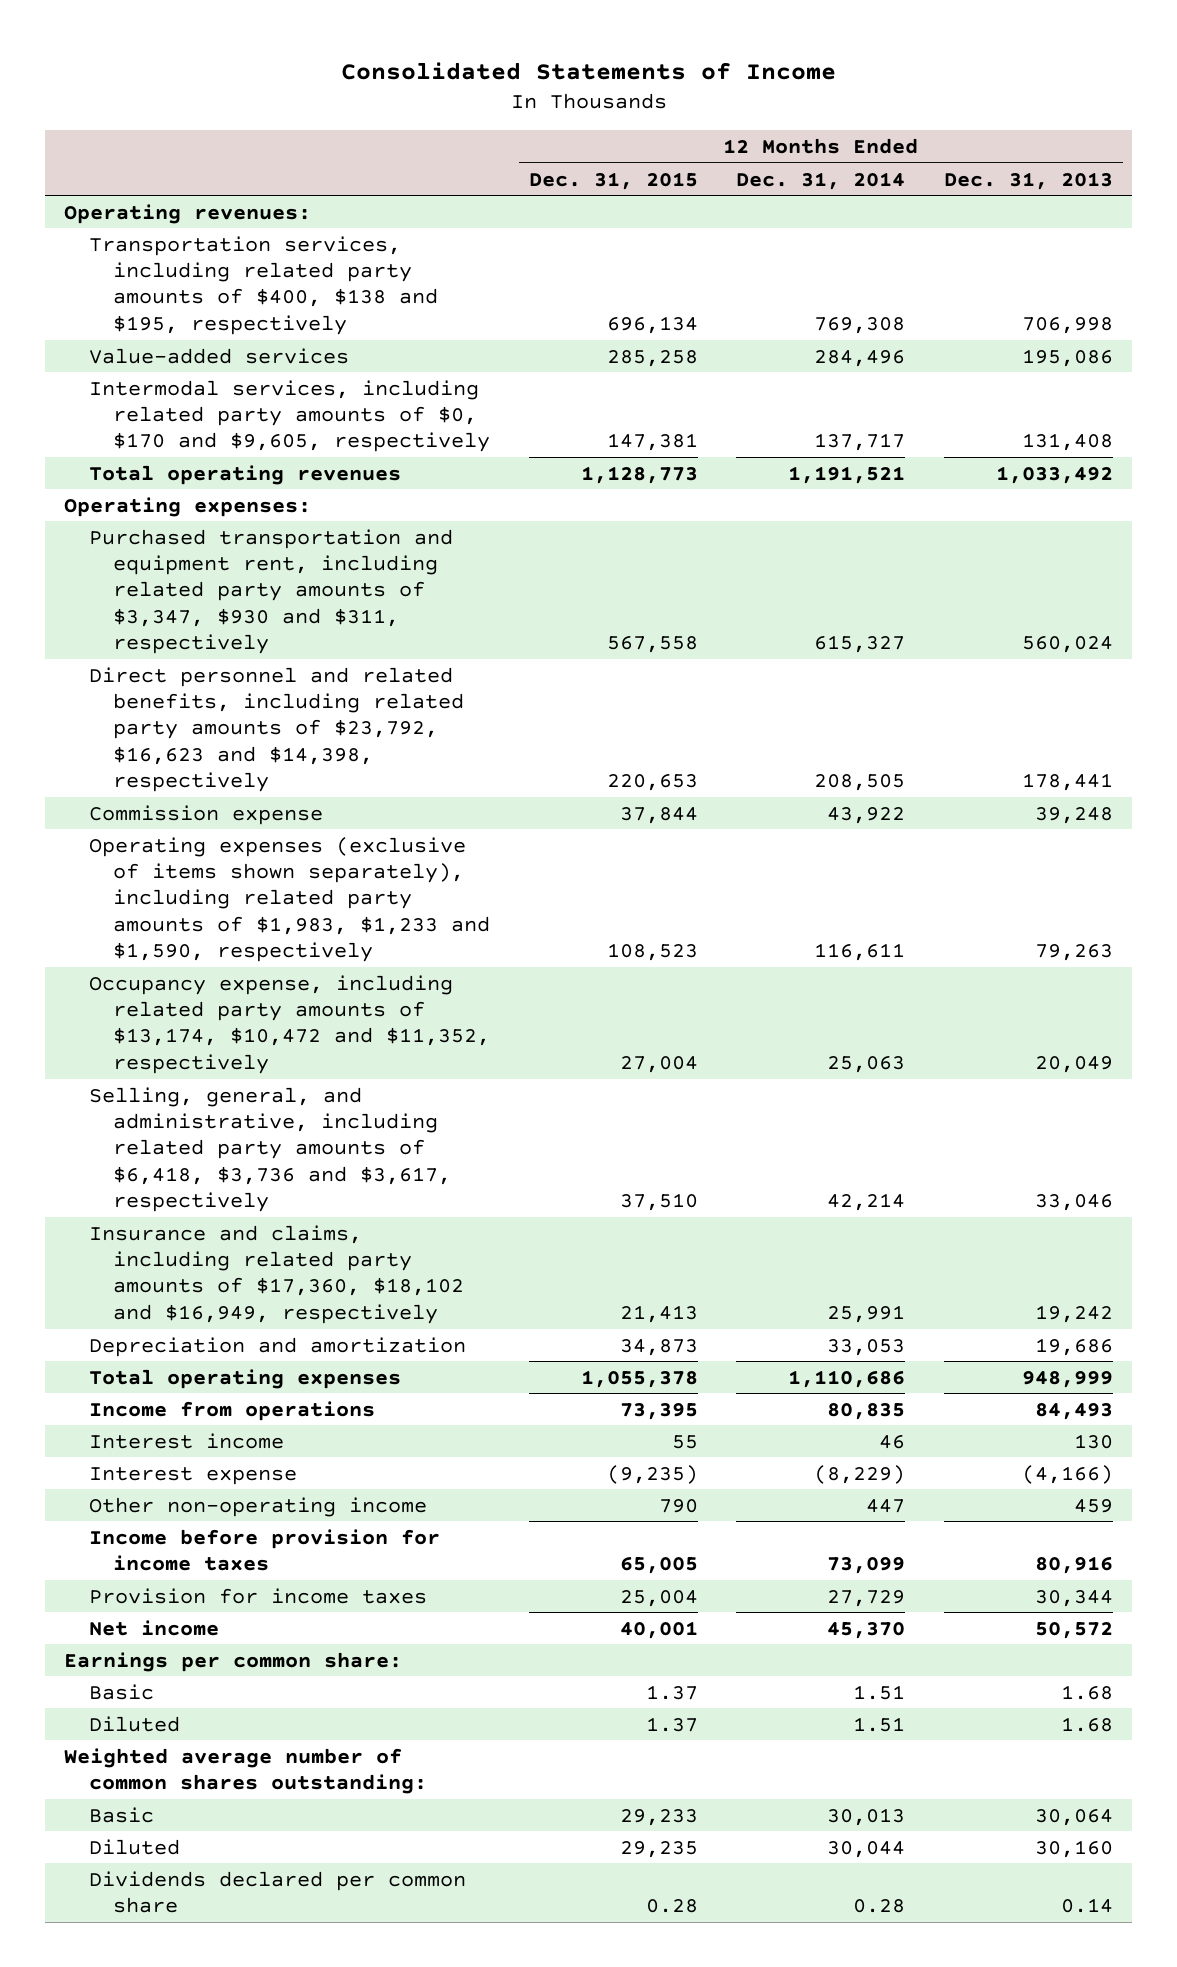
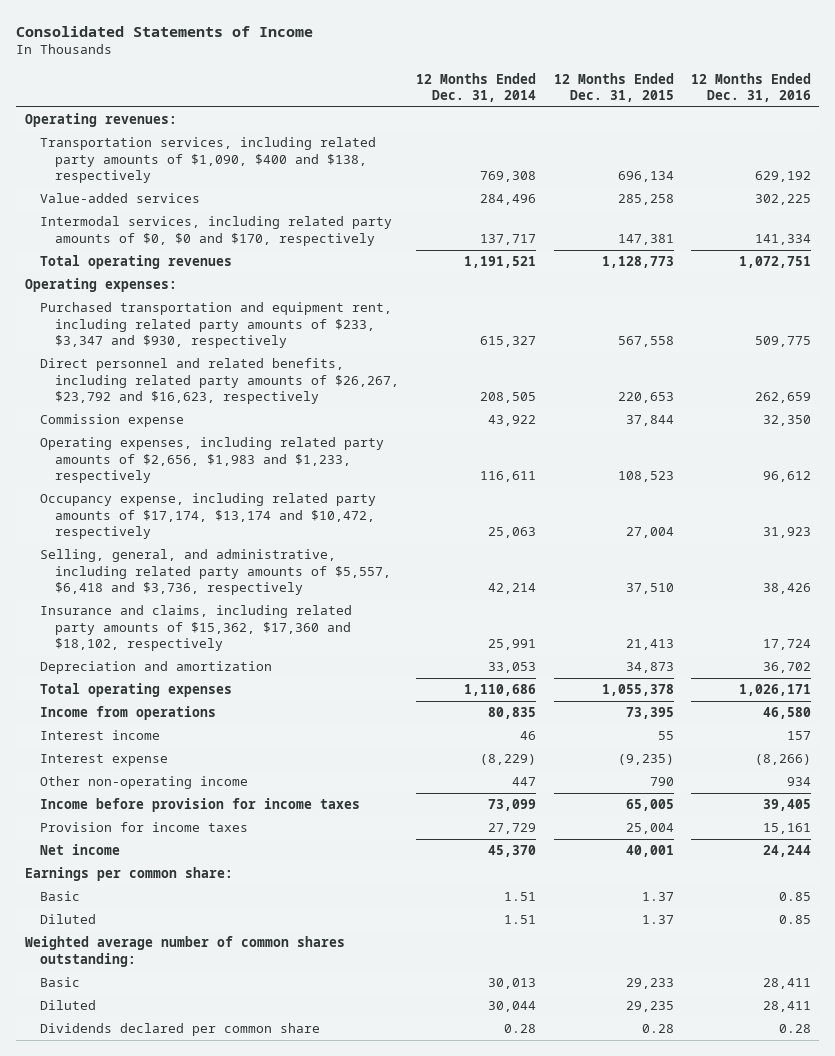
- | 12 Months Ended Dec. 31, 2015 | 12 Months Ended Dec. 31, 2014 | 12 Months Ended Dec. 31, 2013
+ | 12 Months Ended Dec. 31, 2014 | 12 Months Ended Dec. 31, 2015 | 12 Months Ended Dec. 31, 2016
- Transportation services, including related party amounts of $400, $138 and $195, respectively | 696,134 | 769,308 | 706,998
+ Transportation services, including related party amounts of $1,090, $400 and $138, respectively | 769,308 | 696,134 | 629,192
- Intermodal services, including related party amounts of $0, $170 and $9,605, respectively | 147,381 | 137,717 | 131,408
+ Intermodal services, including related party amounts of $0, $0 and $170, respectively | 137,717 | 147,381 | 141,334
- Purchased transportation and equipment rent, including related party amounts of $3,347, $930 and $311, respectively | 567,558 | 615,327 | 560,024
- Direct personnel and related benefits, including related party amounts of $23,792, $16,623 and $14,398, respectively | 220,653 | 208,505 | 178,441
+ Purchased transportation and equipment rent, including related party amounts of $233, $3,347 and $930, respectively | 615,327 | 567,558 | 509,775
+ Direct personnel and related benefits, including related party amounts of $26,267, $23,792 and $16,623, respectively | 208,505 | 220,653 | 262,659
- Operating expenses (exclusive of items shown separately), including related party amounts of $1,983, $1,233 and $1,590, respectively | 108,523 | 116,611 | 79,263
- Occupancy expense, including related party amounts of $13,174, $10,472 and $11,352, respectively | 27,004 | 25,063 | 20,049
- Selling, general, and administrative, including related party amounts of $6,418, $3,736 and $3,617, respectively | 37,510 | 42,214 | 33,046
- Insurance and claims, including related party amounts of $17,360, $18,102 and $16,949, respectively | 21,413 | 25,991 | 19,242
+ Operating expenses, including related party amounts of $2,656, $1,983 and $1,233, respectively | 116,611 | 108,523 | 96,612
+ Occupancy expense, including related party amounts of $17,174, $13,174 and $10,472, respectively | 25,063 | 27,004 | 31,923
+ Selling, general, and administrative, including related party amounts of $5,557, $6,418 and $3,736, respectively | 42,214 | 37,510 | 38,426
+ Insurance and claims, including related party amounts of $15,362, $17,360 and $18,102, respectively | 25,991 | 21,413 | 17,724

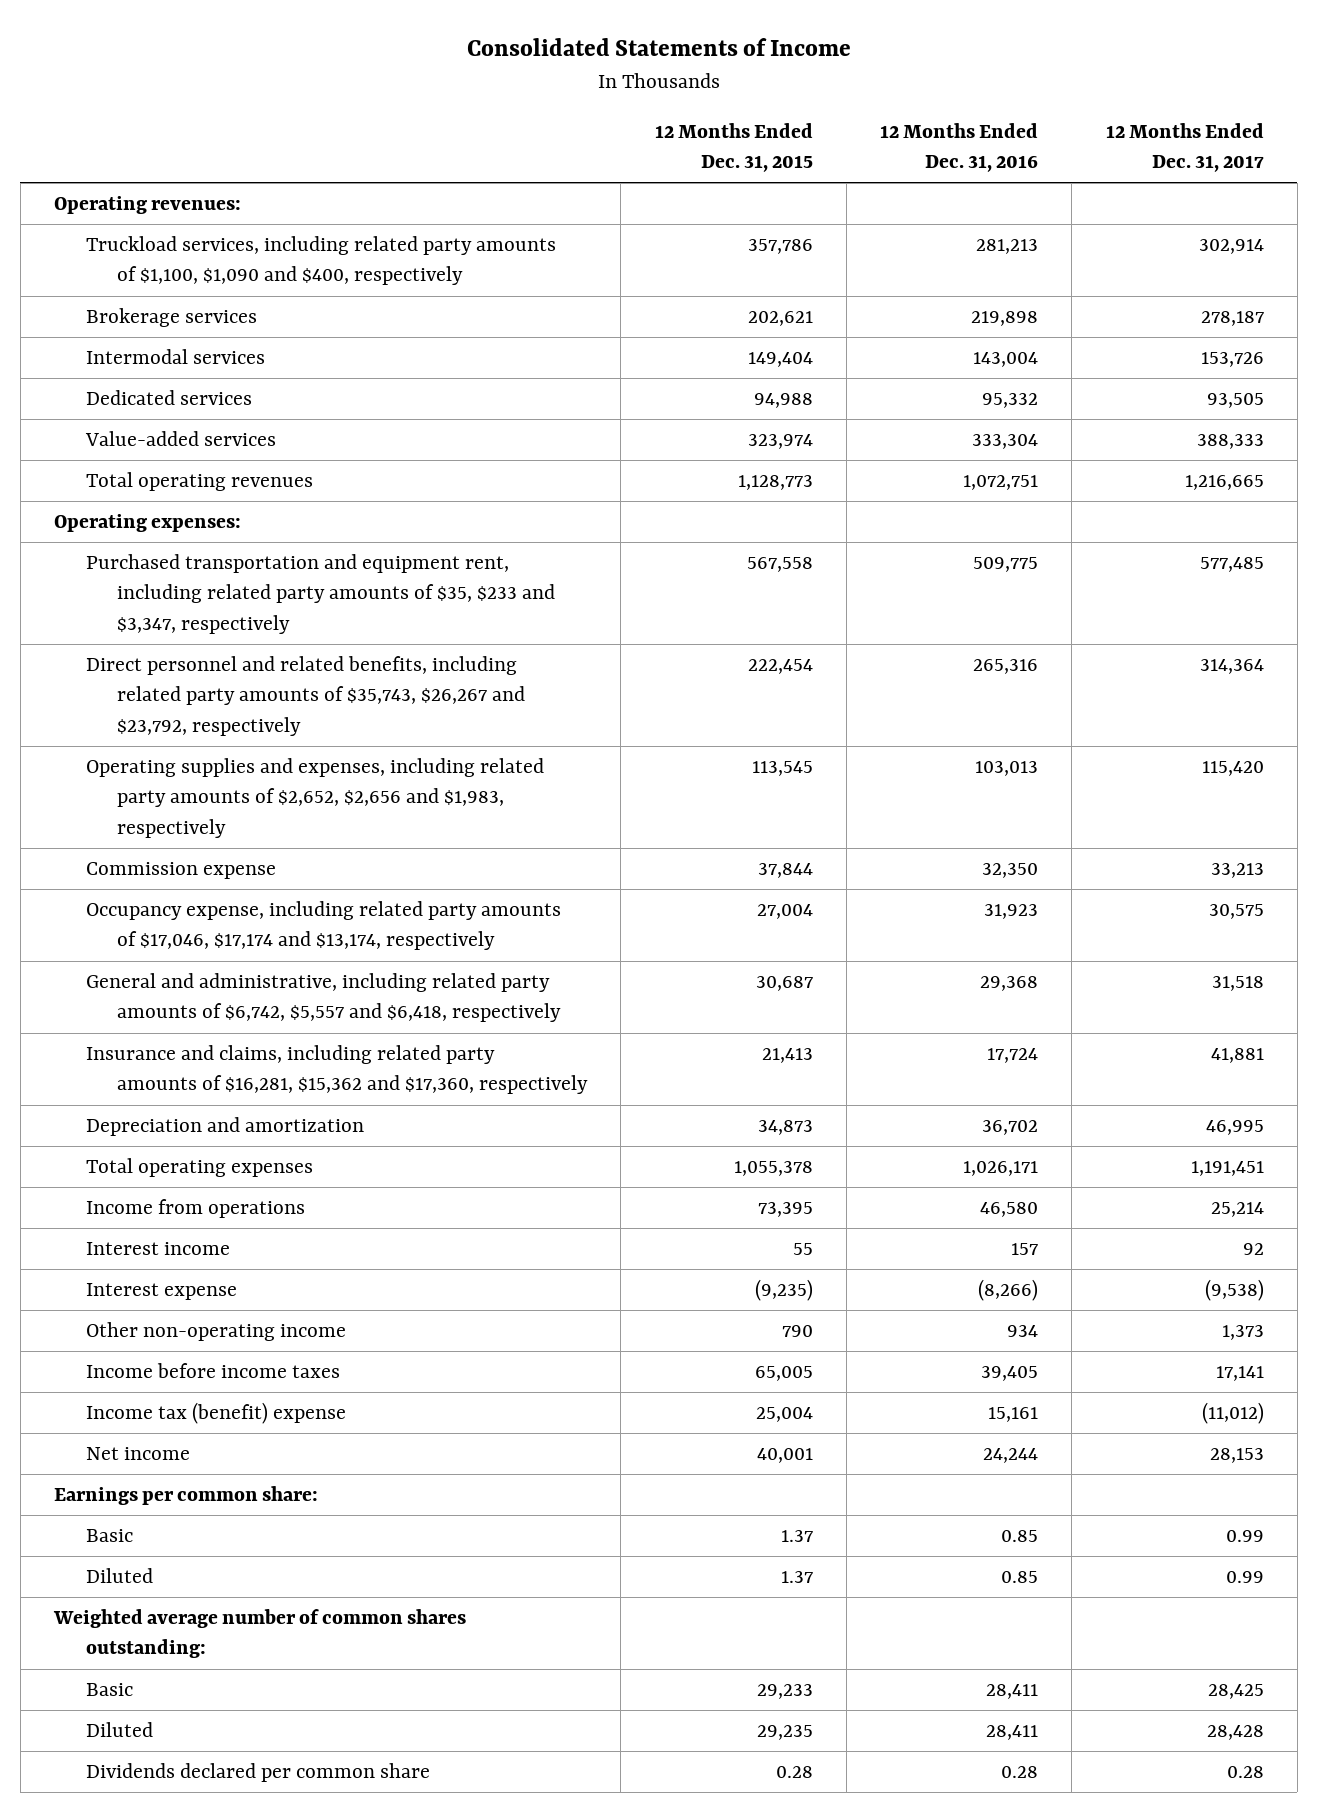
- | 12 Months Ended Dec. 31, 2014 | 12 Months Ended Dec. 31, 2015 | 12 Months Ended Dec. 31, 2016
+ | 12 Months Ended Dec. 31, 2015 | 12 Months Ended Dec. 31, 2016 | 12 Months Ended Dec. 31, 2017
- Transportation services, including related party amounts of $1,090, $400 and $138, respectively | 769,308 | 696,134 | 629,192
- Value-added services | 284,496 | 285,258 | 302,225
- Intermodal services, including related party amounts of $0, $0 and $170, respectively | 137,717 | 147,381 | 141,334
+ Truckload services, including related party amounts of $1,100, $1,090 and $400, respectively | 357,786 | 281,213 | 302,914
+ Brokerage services | 202,621 | 219,898 | 278,187
+ Intermodal services | 149,404 | 143,004 | 153,726
+ Dedicated services | 94,988 | 95,332 | 93,505
+ Value-added services | 323,974 | 333,304 | 388,333
- Purchased transportation and equipment rent, including related party amounts of $233, $3,347 and $930, respectively | 615,327 | 567,558 | 509,775
- Direct personnel and related benefits, including related party amounts of $26,267, $23,792 and $16,623, respectively | 208,505 | 220,653 | 262,659
+ Purchased transportation and equipment rent, including related party amounts of $35, $233 and $3,347, respectively | 567,558 | 509,775 | 577,485
+ Direct personnel and related benefits, including related party amounts of $35,743, $26,267 and $23,792, respectively | 222,454 | 265,316 | 314,364
+ Operating supplies and expenses, including related party amounts of $2,652, $2,656 and $1,983, respectively | 113,545 | 103,013 | 115,420
- Operating expenses, including related party amounts of $2,656, $1,983 and $1,233, respectively | 116,611 | 108,523 | 96,612
- Occupancy expense, including related party amounts of $17,174, $13,174 and $10,472, respectively | 25,063 | 27,004 | 31,923
- Selling, general, and administrative, including related party amounts of $5,557, $6,418 and $3,736, respectively | 42,214 | 37,510 | 38,426
- Insurance and claims, including related party amounts of $15,362, $17,360 and $18,102, respectively | 25,991 | 21,413 | 17,724
+ Occupancy expense, including related party amounts of $17,046, $17,174 and $13,174, respectively | 27,004 | 31,923 | 30,575
+ General and administrative, including related party amounts of $6,742, $5,557 and $6,418, respectively | 30,687 | 29,368 | 31,518
+ Insurance and claims, including related party amounts of $16,281, $15,362 and $17,360, respectively | 21,413 | 17,724 | 41,881
- Income before provision for income taxes | 73,099 | 65,005 | 39,405
- Provision for income taxes | 27,729 | 25,004 | 15,161
+ Income before income taxes | 65,005 | 39,405 | 17,141
+ Income tax (benefit) expense | 25,004 | 15,161 | (11,012)

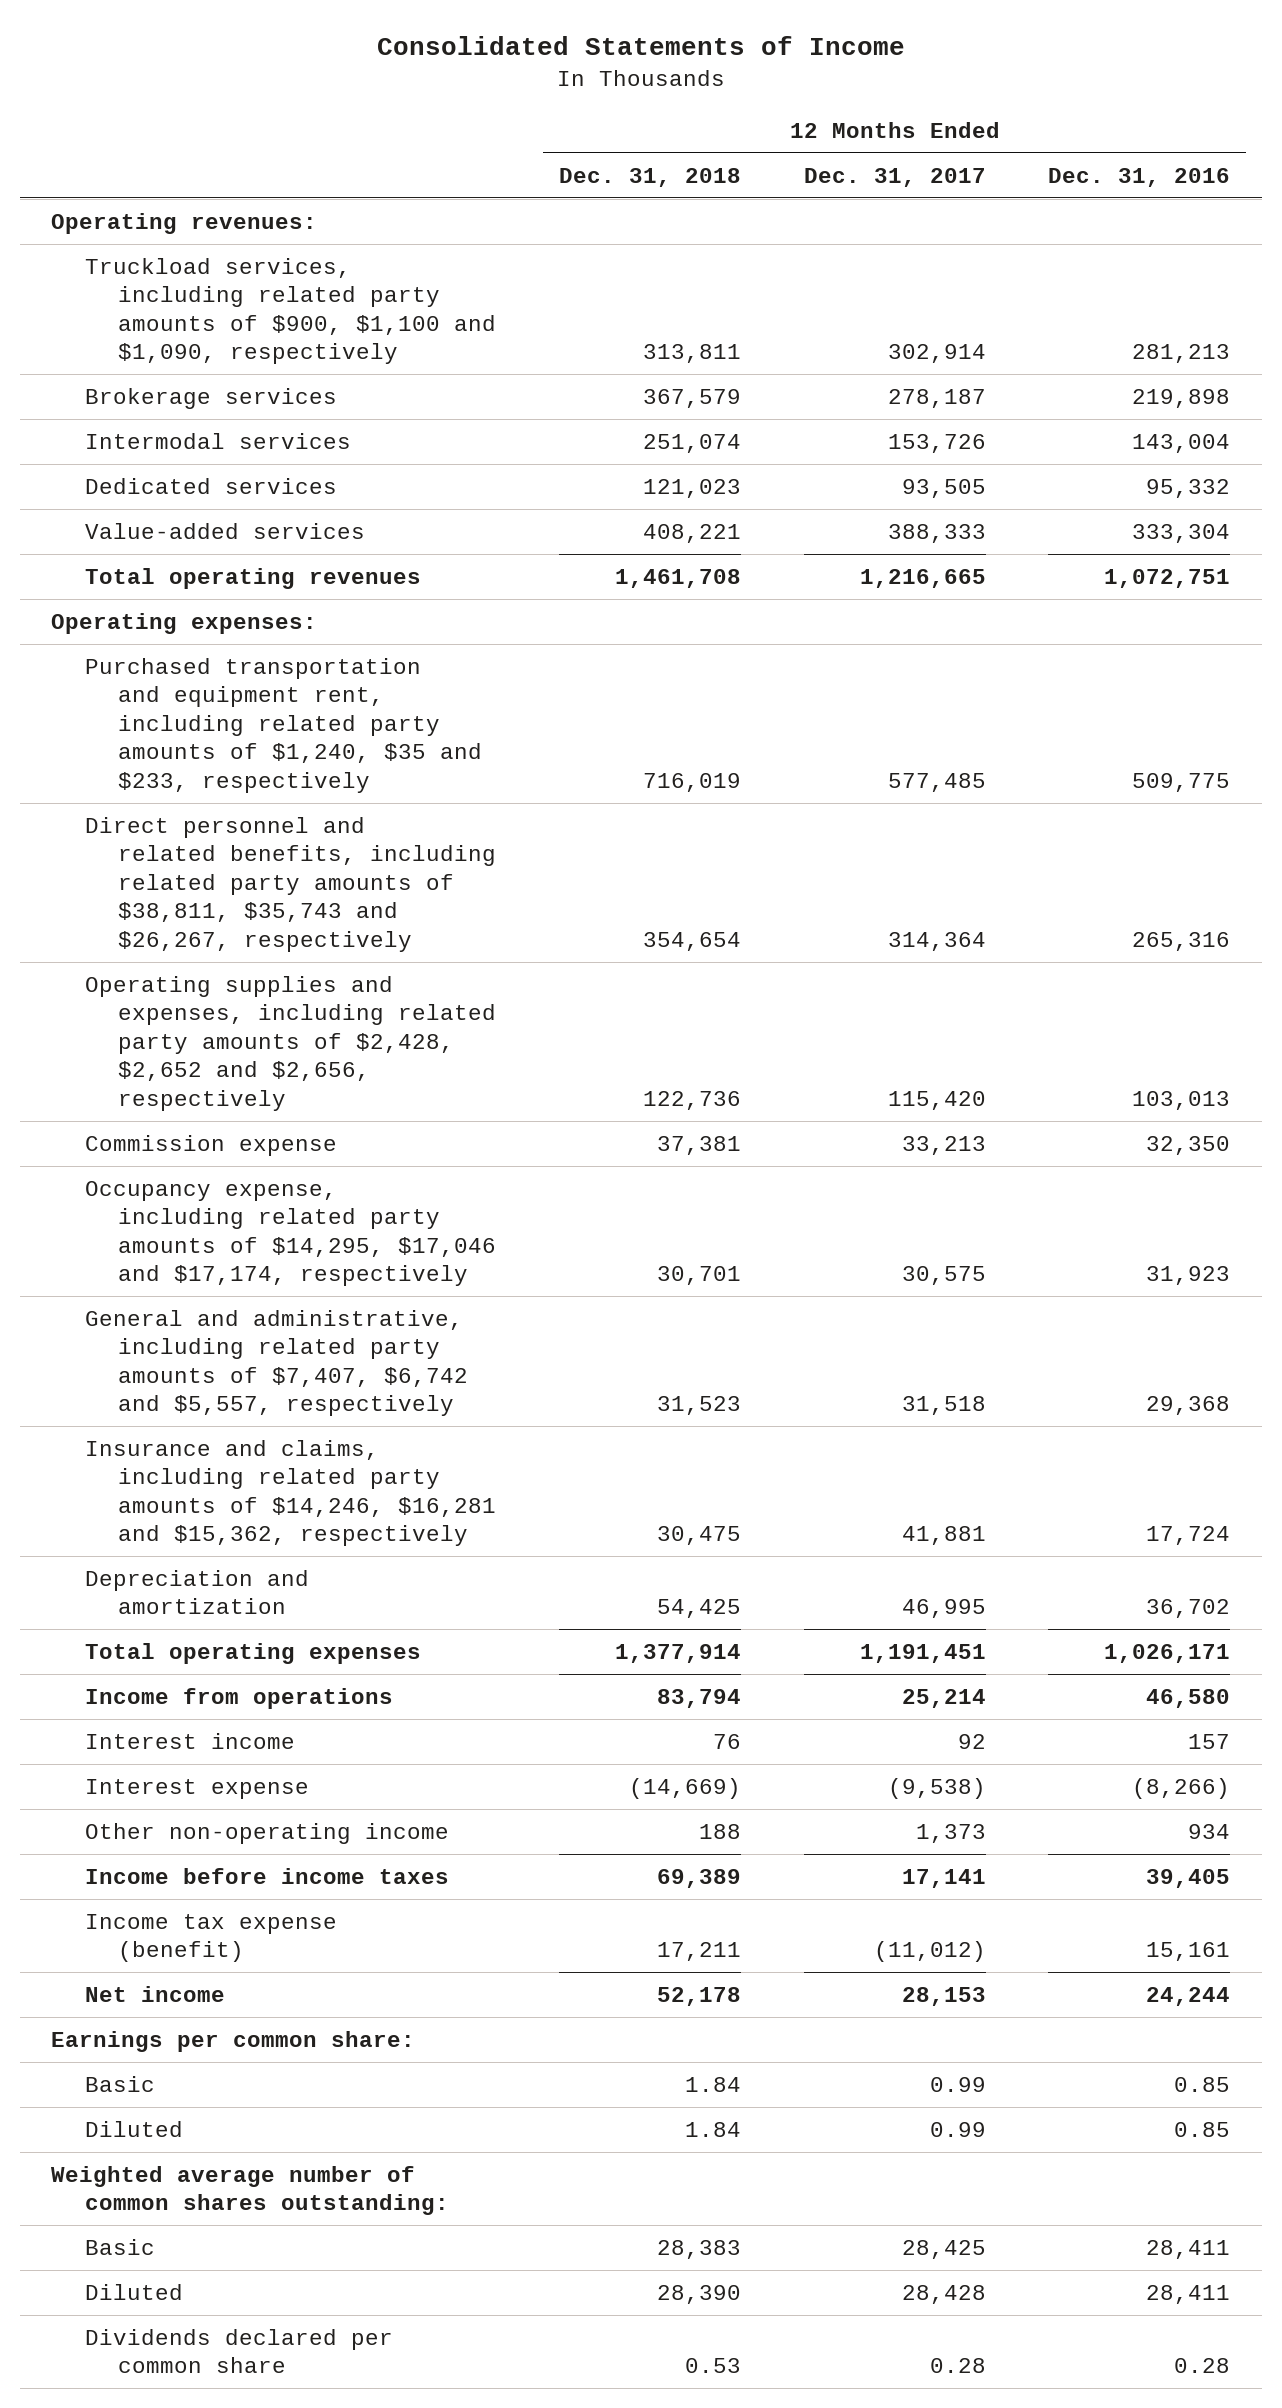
- | 12 Months Ended Dec. 31, 2015 | 12 Months Ended Dec. 31, 2016 | 12 Months Ended Dec. 31, 2017
+ | 12 Months Ended Dec. 31, 2018 | 12 Months Ended Dec. 31, 2017 | 12 Months Ended Dec. 31, 2016
- Truckload services, including related party amounts of $1,100, $1,090 and $400, respectively | 357,786 | 281,213 | 302,914
+ Truckload services, including related party amounts of $900, $1,100 and $1,090, respectively | 313,811 | 302,914 | 281,213
- Purchased transportation and equipment rent, including related party amounts of $35, $233 and $3,347, respectively | 567,558 | 509,775 | 577,485
- Direct personnel and related benefits, including related party amounts of $35,743, $26,267 and $23,792, respectively | 222,454 | 265,316 | 314,364
- Operating supplies and expenses, including related party amounts of $2,652, $2,656 and $1,983, respectively | 113,545 | 103,013 | 115,420
+ Purchased transportation and equipment rent, including related party amounts of $1,240, $35 and $233, respectively | 716,019 | 577,485 | 509,775
+ Direct personnel and related benefits, including related party amounts of $38,811, $35,743 and $26,267, respectively | 354,654 | 314,364 | 265,316
+ Operating supplies and expenses, including related party amounts of $2,428, $2,652 and $2,656, respectively | 122,736 | 115,420 | 103,013
- Occupancy expense, including related party amounts of $17,046, $17,174 and $13,174, respectively | 27,004 | 31,923 | 30,575
- General and administrative, including related party amounts of $6,742, $5,557 and $6,418, respectively | 30,687 | 29,368 | 31,518
- Insurance and claims, including related party amounts of $16,281, $15,362 and $17,360, respectively | 21,413 | 17,724 | 41,881
+ Occupancy expense, including related party amounts of $14,295, $17,046 and $17,174, respectively | 30,701 | 30,575 | 31,923
+ General and administrative, including related party amounts of $7,407, $6,742 and $5,557, respectively | 31,523 | 31,518 | 29,368
+ Insurance and claims, including related party amounts of $14,246, $16,281 and $15,362, respectively | 30,475 | 41,881 | 17,724
- Income tax (benefit) expense | 25,004 | 15,161 | (11,012)
+ Income tax expense (benefit) | 17,211 | (11,012) | 15,161

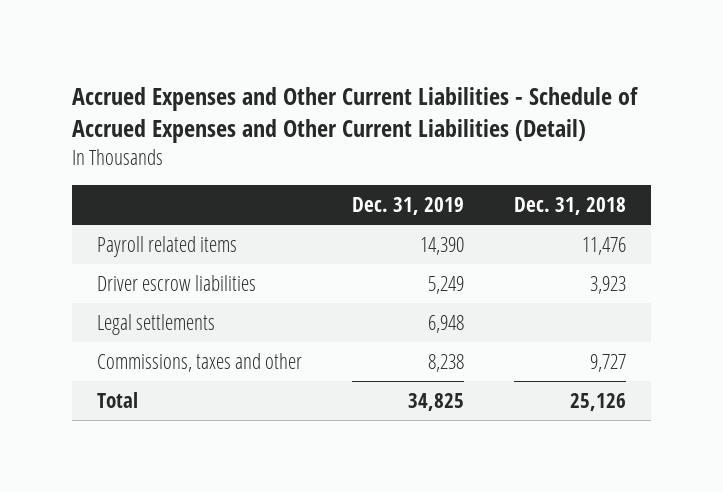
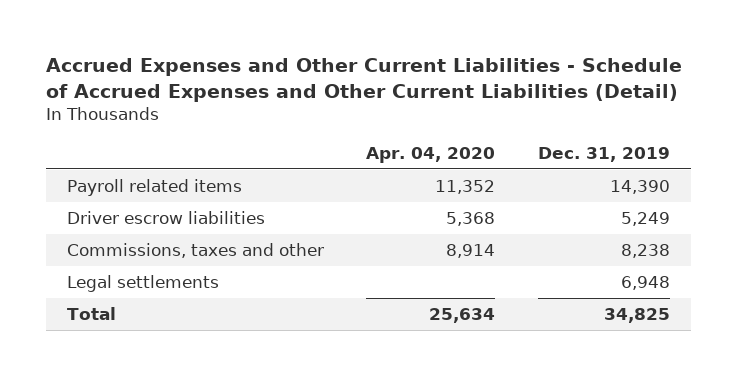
- | Dec. 31, 2019 | Dec. 31, 2018
+ | Apr. 04, 2020 | Dec. 31, 2019
moved down: Legal settlements | | 6,948

